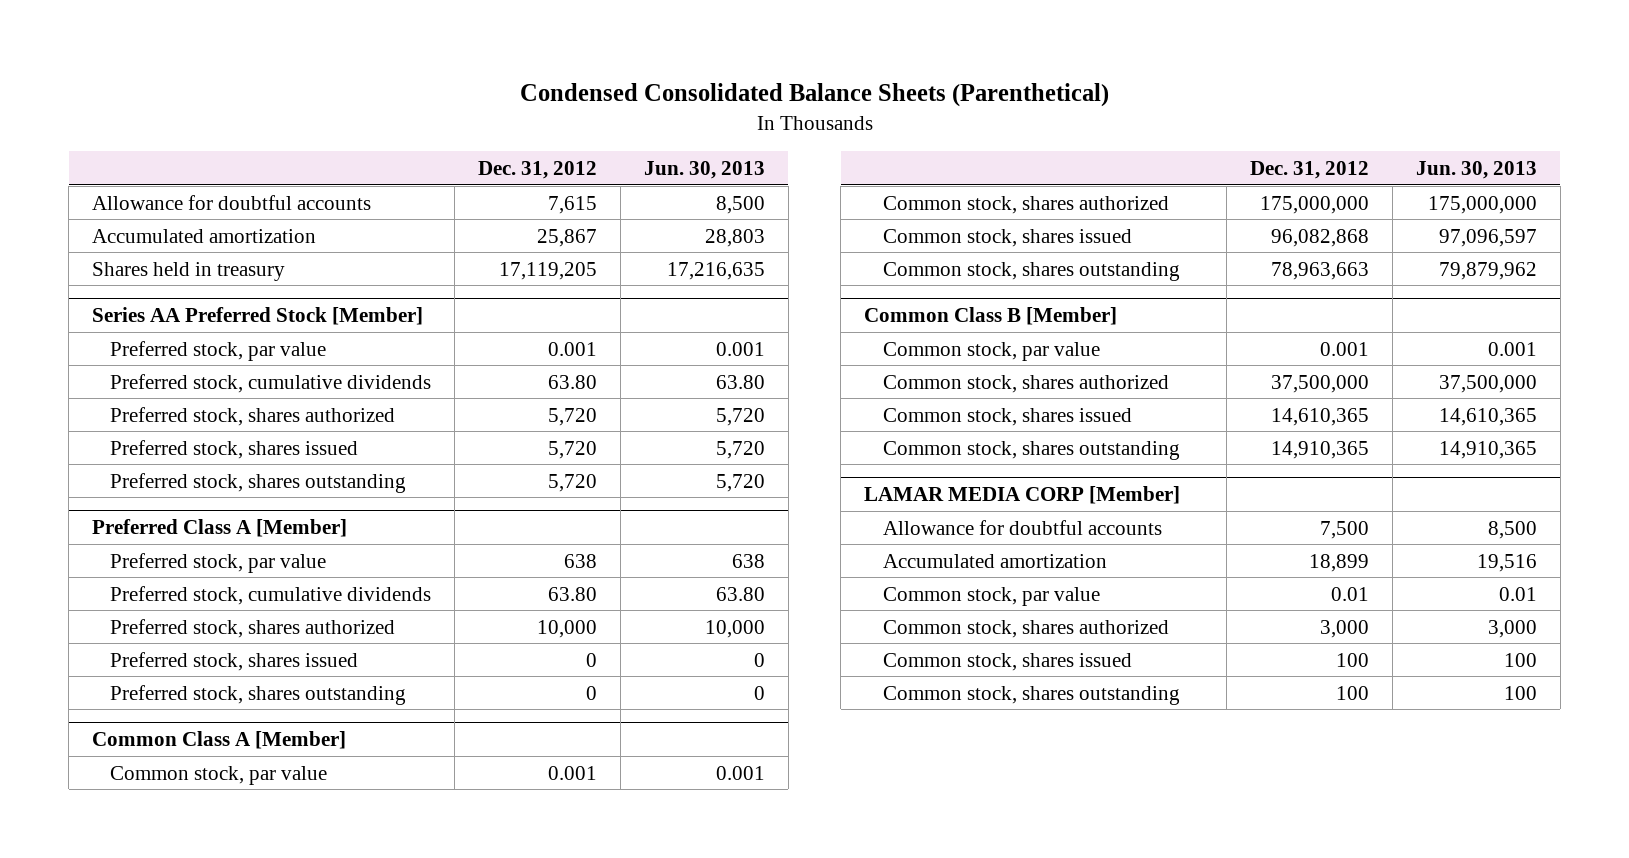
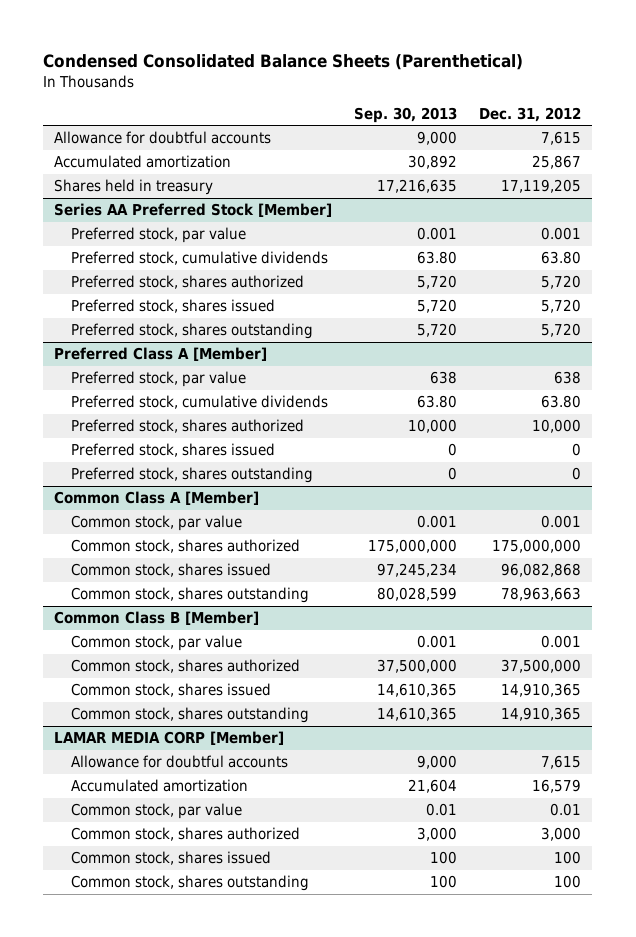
- | Dec. 31, 2012 | Jun. 30, 2013
+ | Sep. 30, 2013 | Dec. 31, 2012
@ Common Class B [Member]
- Common stock, shares issued | 14,610,365 | 14,610,365
+ Common stock, shares issued | 14,610,365 | 14,910,365
@ LAMAR MEDIA CORP [Member]
- Allowance for doubtful accounts | 7,500 | 8,500
- Accumulated amortization | 18,899 | 19,516
+ Allowance for doubtful accounts | 9,000 | 7,615
+ Accumulated amortization | 21,604 | 16,579

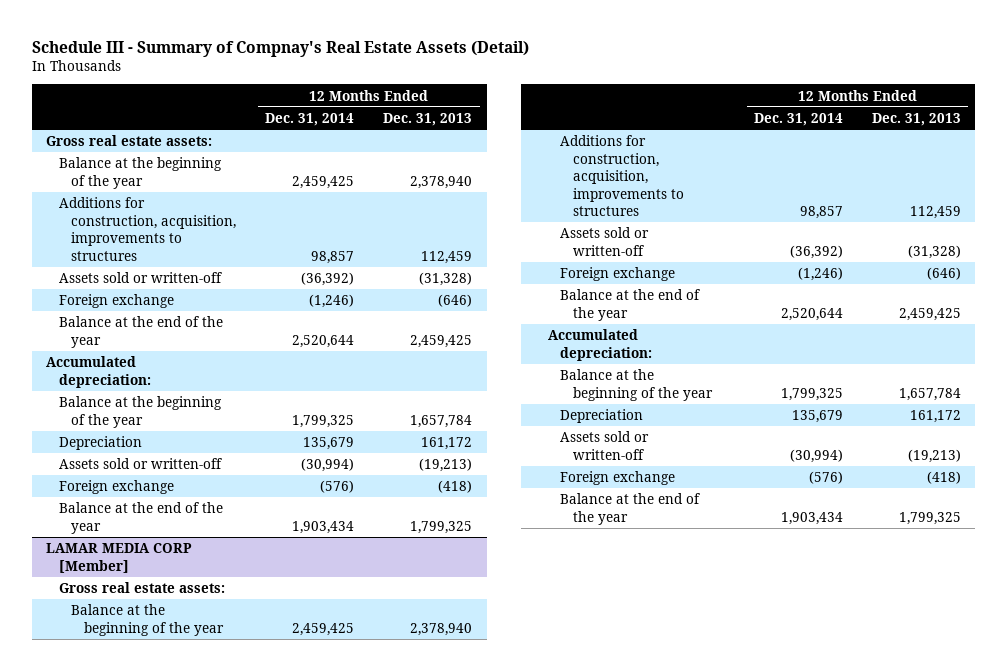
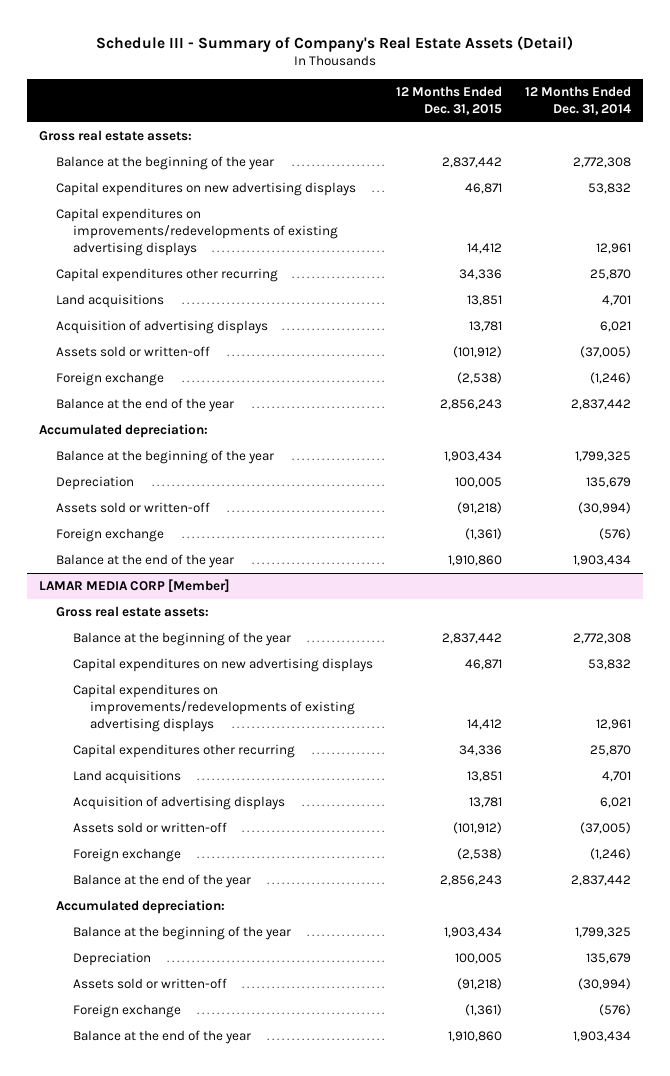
- Schedule III - Summary of Compnay's Real Estate Assets (Detail)
+ Schedule III - Summary of Company's Real Estate Assets (Detail)
- | 12 Months Ended Dec. 31, 2014 | 12 Months Ended Dec. 31, 2013
+ | 12 Months Ended Dec. 31, 2015 | 12 Months Ended Dec. 31, 2014
- Balance at the beginning of the year | 2,459,425 | 2,378,940
- Additions for construction, acquisition, improvements to structures | 98,857 | 112,459
- Assets sold or written-off | (36,392) | (31,328)
+ Balance at the beginning of the year | 2,837,442 | 2,772,308
+ Capital expenditures on new advertising displays | 46,871 | 53,832
+ Capital expenditures on improvements/redevelopments of existing advertising displays | 14,412 | 12,961
+ Capital expenditures other recurring | 34,336 | 25,870
+ Land acquisitions | 13,851 | 4,701
+ Acquisition of advertising displays | 13,781 | 6,021
+ Assets sold or written-off | (101,912) | (37,005)
- Balance at the end of the year | 2,520,644 | 2,459,425
+ Balance at the end of the year | 2,856,243 | 2,837,442
@ LAMAR MEDIA CORP [Member]
- Balance at the beginning of the year | 2,459,425 | 2,378,940
- Additions for construction, acquisition, improvements to structures | 98,857 | 112,459
- Assets sold or written-off | (36,392) | (31,328)
+ Balance at the beginning of the year | 2,837,442 | 2,772,308
+ Capital expenditures on new advertising displays | 46,871 | 53,832
+ Capital expenditures on improvements/redevelopments of existing advertising displays | 14,412 | 12,961
+ Capital expenditures other recurring | 34,336 | 25,870
+ Land acquisitions | 13,851 | 4,701
+ Acquisition of advertising displays | 13,781 | 6,021
+ Assets sold or written-off | (101,912) | (37,005)
- Balance at the end of the year | 2,520,644 | 2,459,425
+ Balance at the end of the year | 2,856,243 | 2,837,442

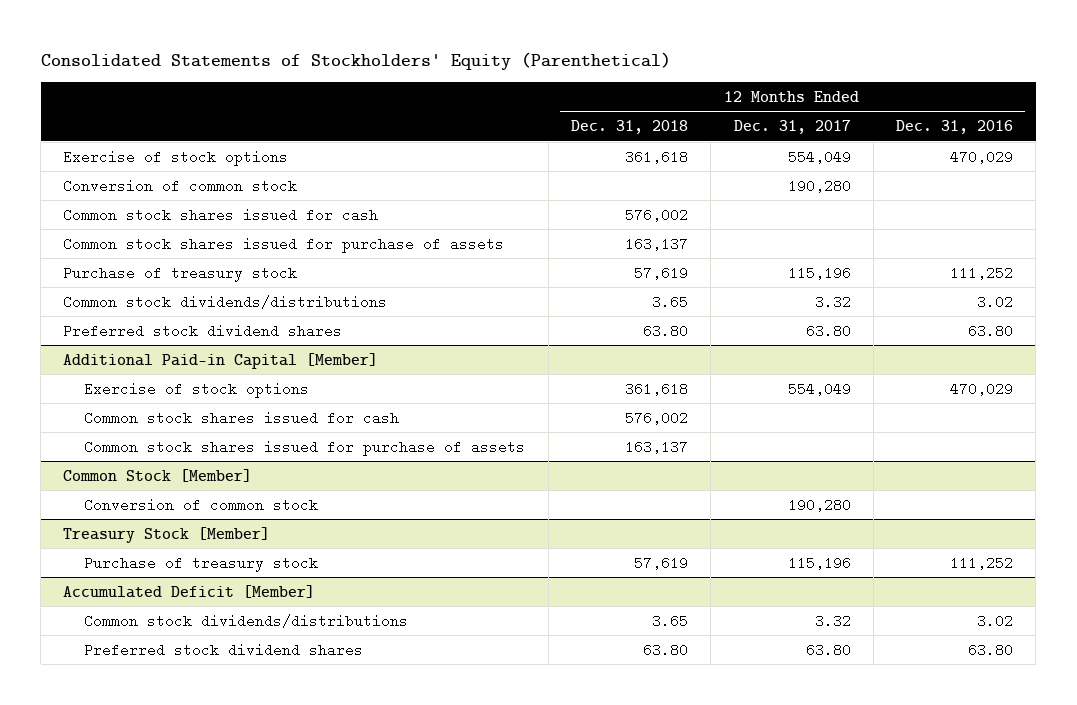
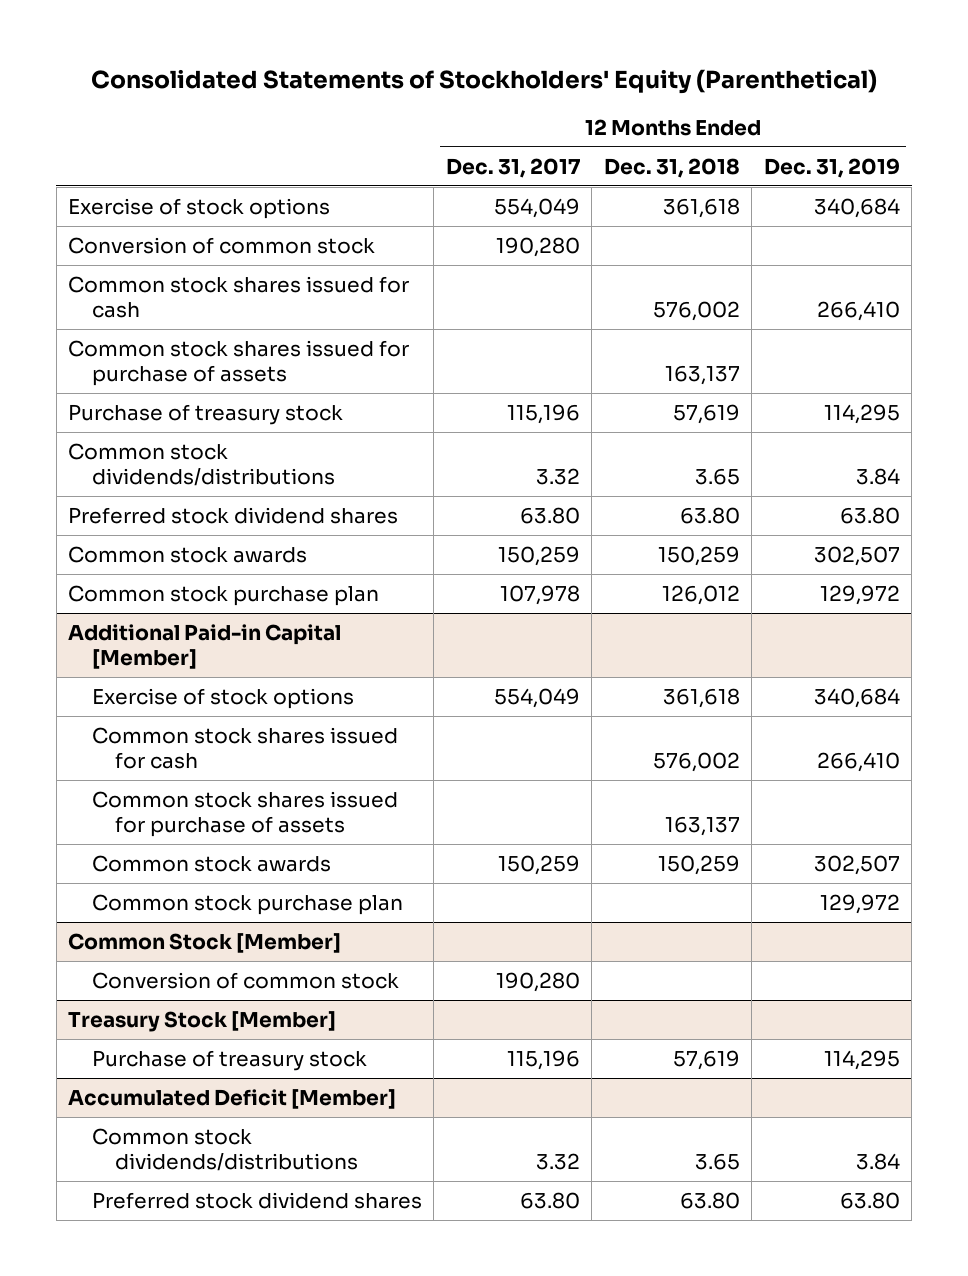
- | 12 Months Ended Dec. 31, 2018 | 12 Months Ended Dec. 31, 2017 | 12 Months Ended Dec. 31, 2016
+ | 12 Months Ended Dec. 31, 2017 | 12 Months Ended Dec. 31, 2018 | 12 Months Ended Dec. 31, 2019
+ Common stock awards | 150,259 | 150,259 | 302,507
+ Common stock purchase plan | 107,978 | 126,012 | 129,972
@ Additional Paid-in Capital [Member]
+ Common stock awards | 150,259 | 150,259 | 302,507
+ Common stock purchase plan | | | 129,972

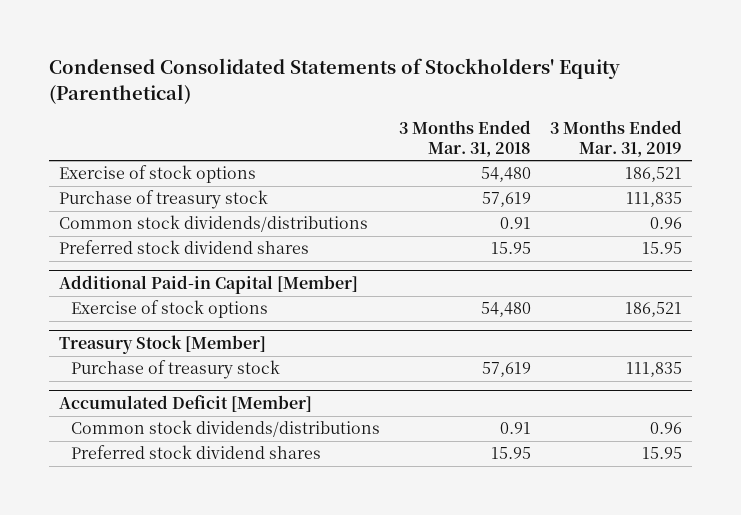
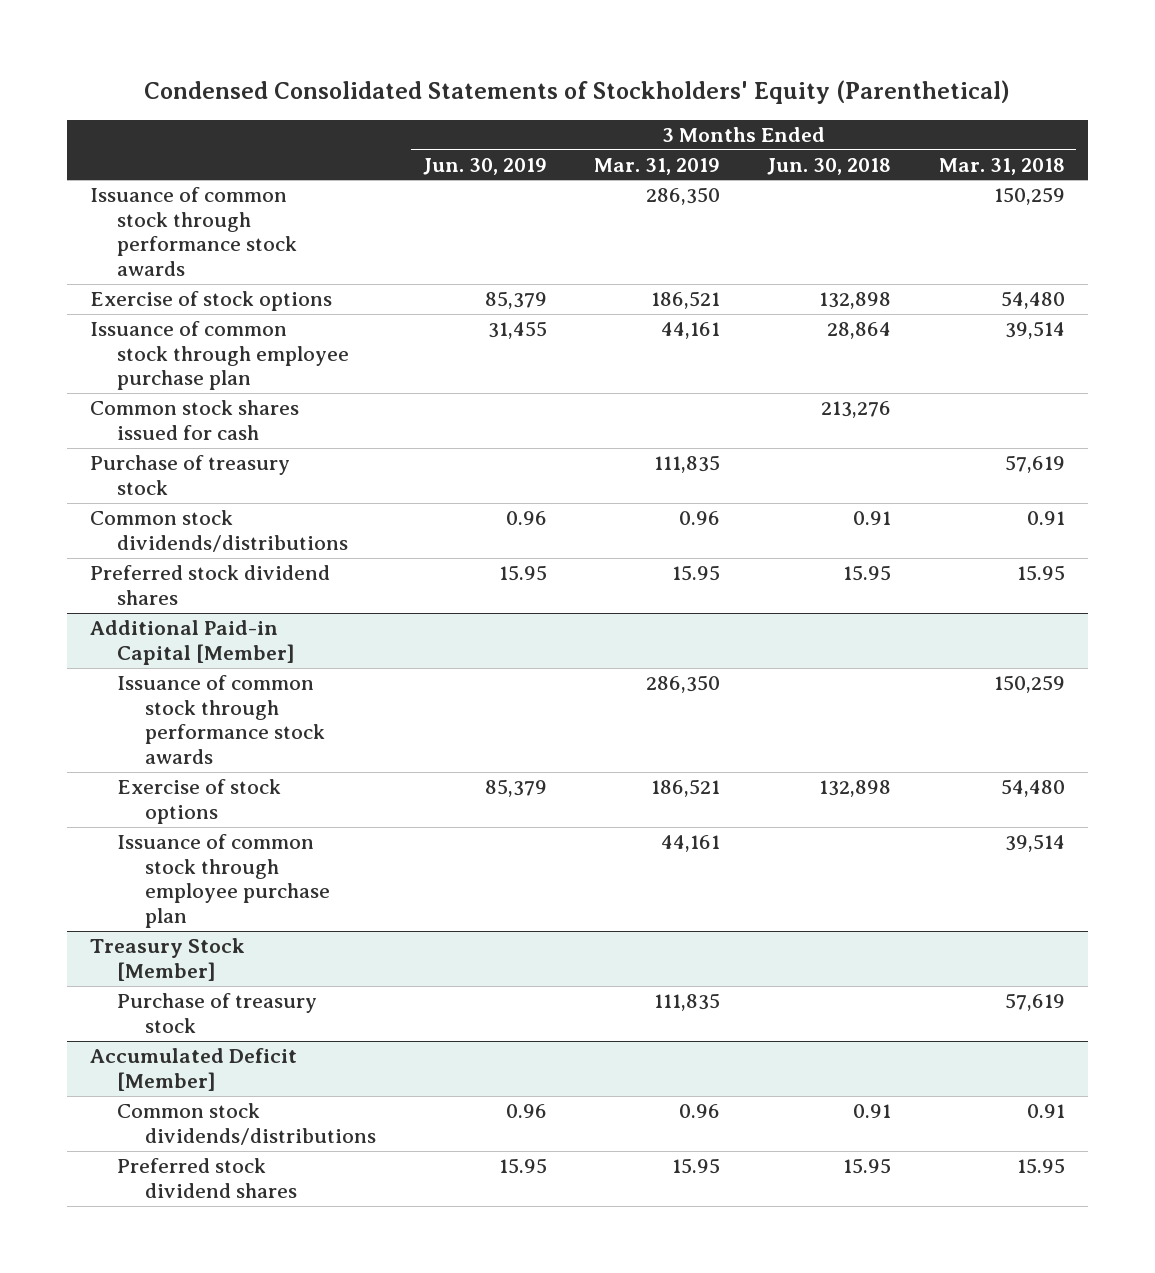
- | 3 Months Ended Mar. 31, 2018 | 3 Months Ended Mar. 31, 2019
+ | 3 Months Ended Jun. 30, 2019 | 3 Months Ended Mar. 31, 2019 | 3 Months Ended Jun. 30, 2018 | 3 Months Ended Mar. 31, 2018
+ Issuance of common stock through performance stock awards | | 286,350 | | 150,259
+ Issuance of common stock through employee purchase plan | 31,455 | 44,161 | 28,864 | 39,514
+ Common stock shares issued for cash | | | 213,276 |
@ Additional Paid-in Capital [Member]
+ Issuance of common stock through performance stock awards | | 286,350 | | 150,259
+ Issuance of common stock through employee purchase plan | | 44,161 | | 39,514

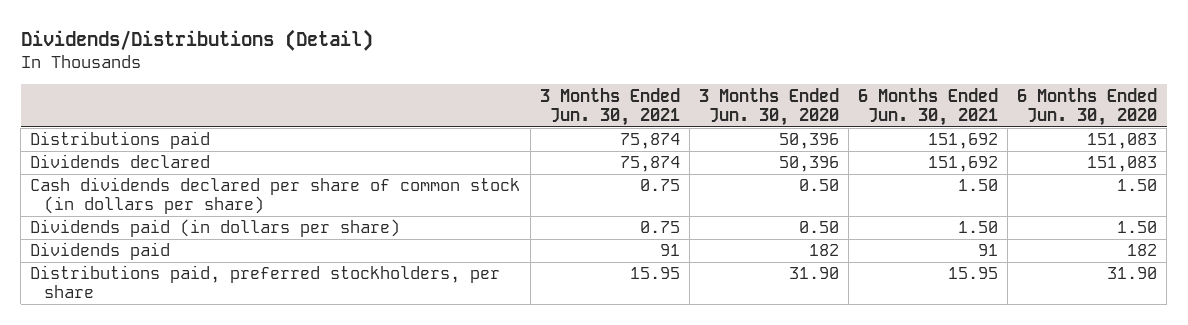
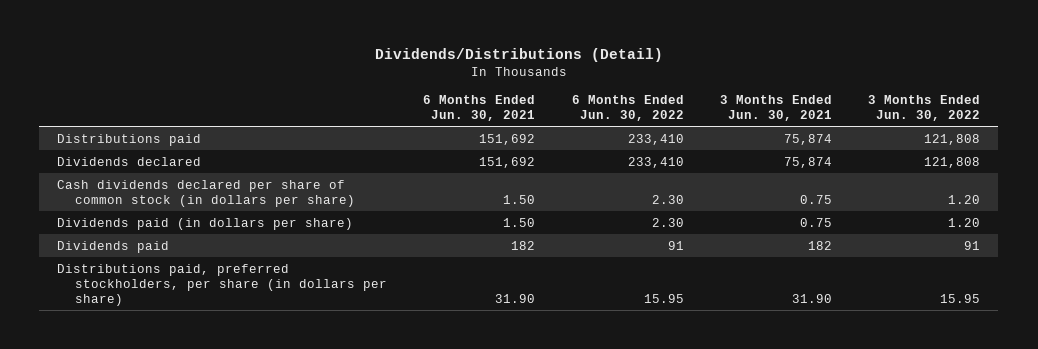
- | 3 Months Ended Jun. 30, 2021 | 3 Months Ended Jun. 30, 2020 | 6 Months Ended Jun. 30, 2021 | 6 Months Ended Jun. 30, 2020
+ | 6 Months Ended Jun. 30, 2021 | 6 Months Ended Jun. 30, 2022 | 3 Months Ended Jun. 30, 2021 | 3 Months Ended Jun. 30, 2022
- Dividends paid | 91 | 182 | 91 | 182
- Distributions paid, preferred stockholders, per share | 15.95 | 31.90 | 15.95 | 31.90
+ Dividends paid | 182 | 91 | 182 | 91
+ Distributions paid, preferred stockholders, per share (in dollars per share) | 31.90 | 15.95 | 31.90 | 15.95

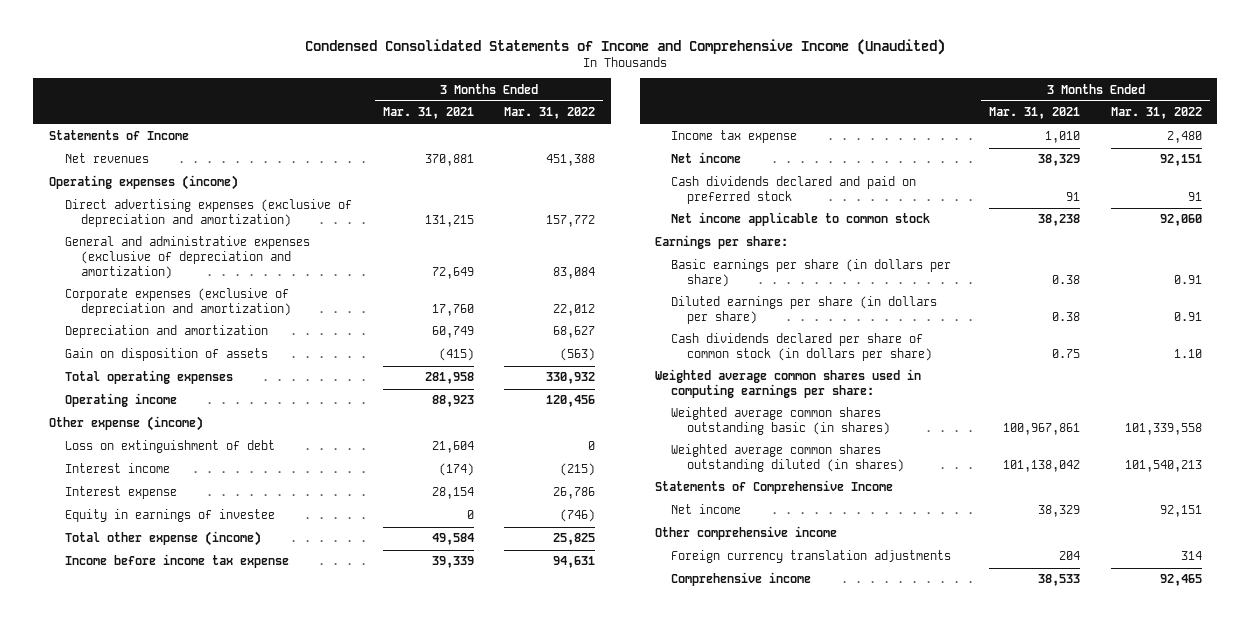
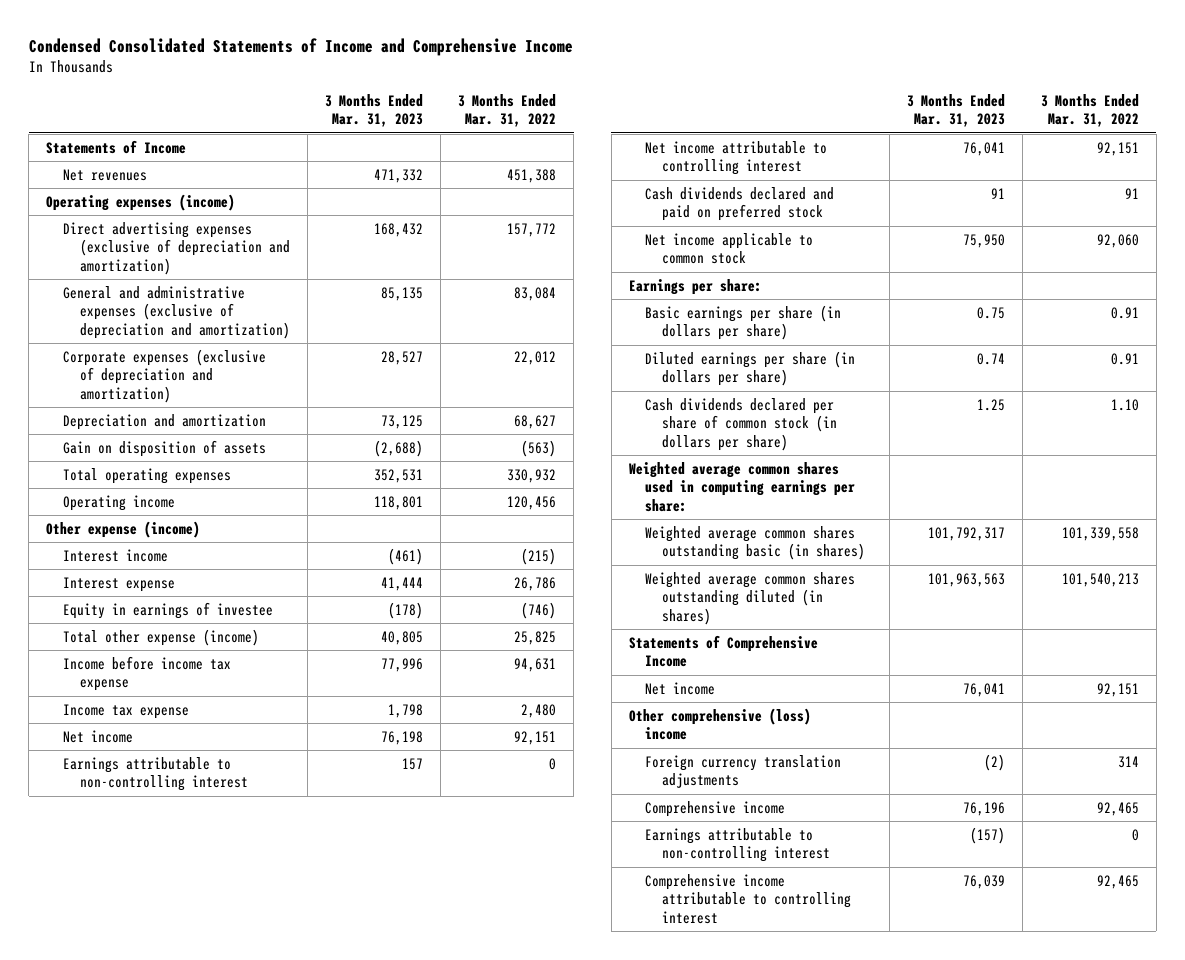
- Condensed Consolidated Statements of Income and Comprehensive Income (Unaudited)
+ Condensed Consolidated Statements of Income and Comprehensive Income
- | 3 Months Ended Mar. 31, 2021 | 3 Months Ended Mar. 31, 2022
+ | 3 Months Ended Mar. 31, 2023 | 3 Months Ended Mar. 31, 2022
- Loss on extinguishment of debt | 21,604 | 0
+ Earnings attributable to non-controlling interest | 157 | 0
+ Net income attributable to controlling interest | 76,041 | 92,151
- Other comprehensive income
+ Other comprehensive (loss) income
+ Earnings attributable to non-controlling interest | (157) | 0
+ Comprehensive income attributable to controlling interest | 76,039 | 92,465

